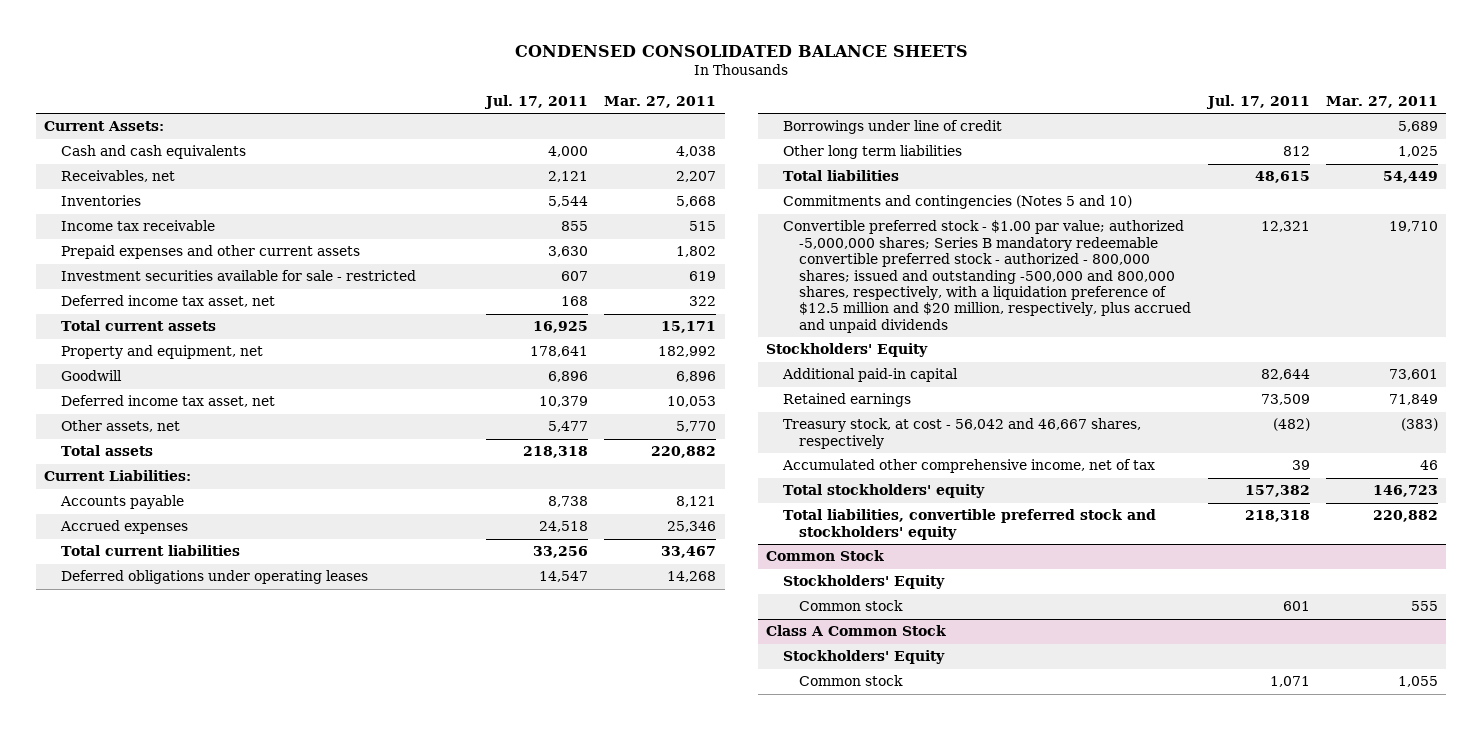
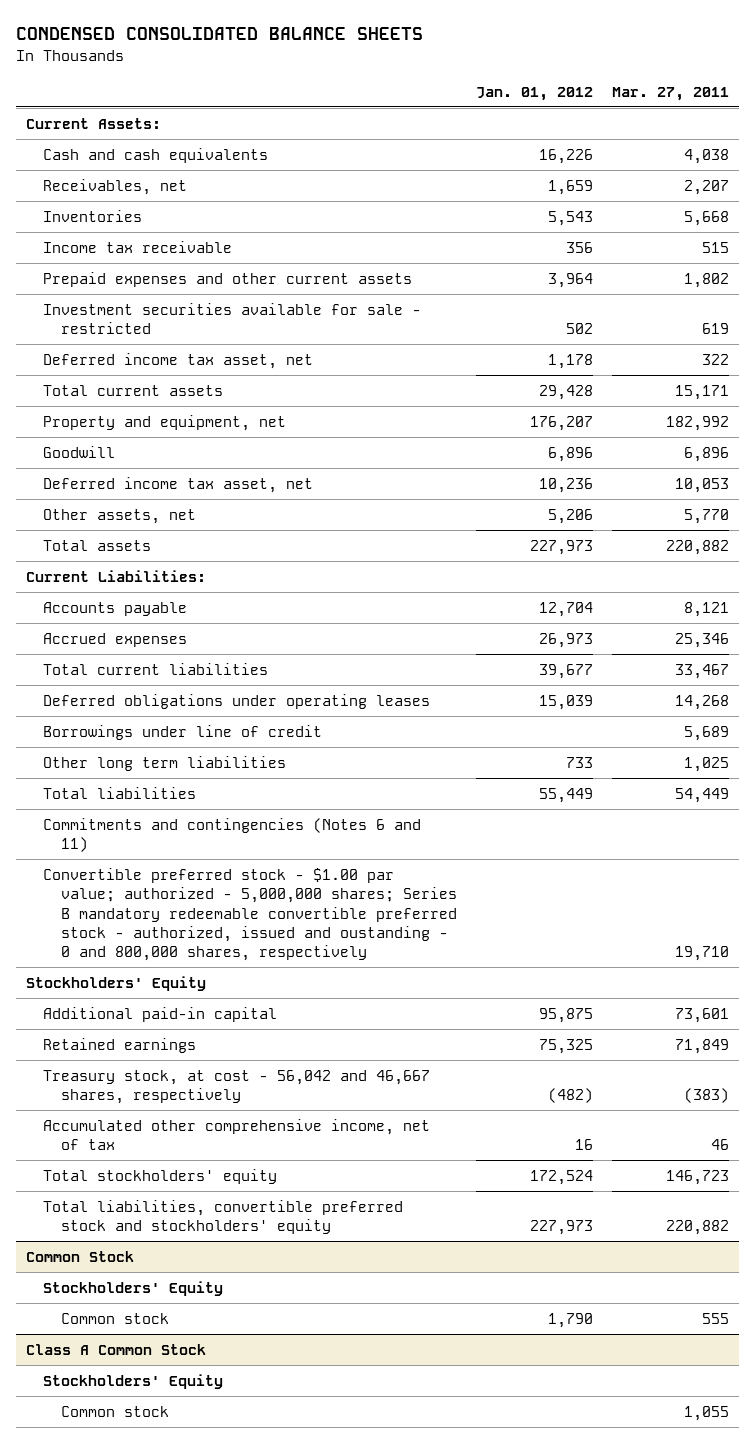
- | Jul. 17, 2011 | Mar. 27, 2011
+ | Jan. 01, 2012 | Mar. 27, 2011
- Commitments and contingencies (Notes 5 and 10)
- Convertible preferred stock - $1.00 par value; authorized -5,000,000 shares; Series B mandatory redeemable convertible preferred stock - authorized - 800,000 shares; issued and outstanding -500,000 and 800,000 shares, respectively, with a liquidation preference of $12.5 million and $20 million, respectively, plus accrued and unpaid dividends | 12,321 | 19,710
+ Commitments and contingencies (Notes 6 and 11)
+ Convertible preferred stock - $1.00 par value; authorized - 5,000,000 shares; Series B mandatory redeemable convertible preferred stock - authorized, issued and oustanding - 0 and 800,000 shares, respectively | | 19,710

